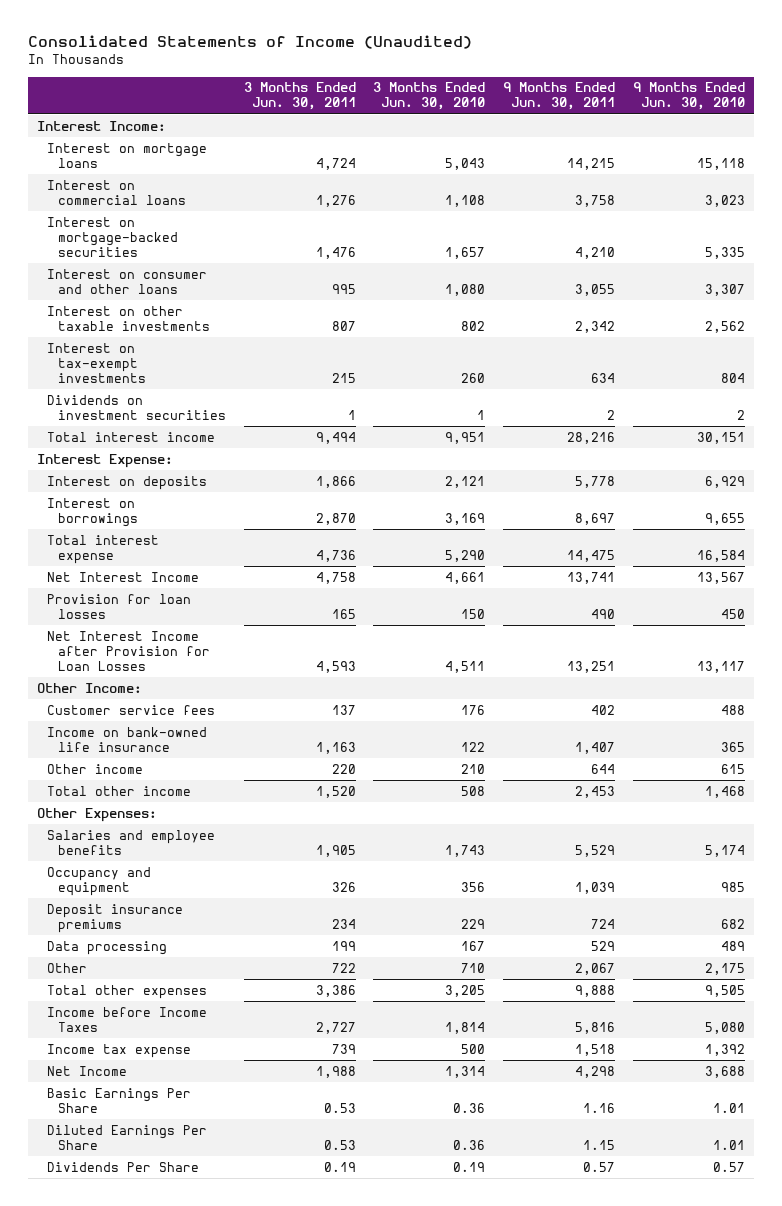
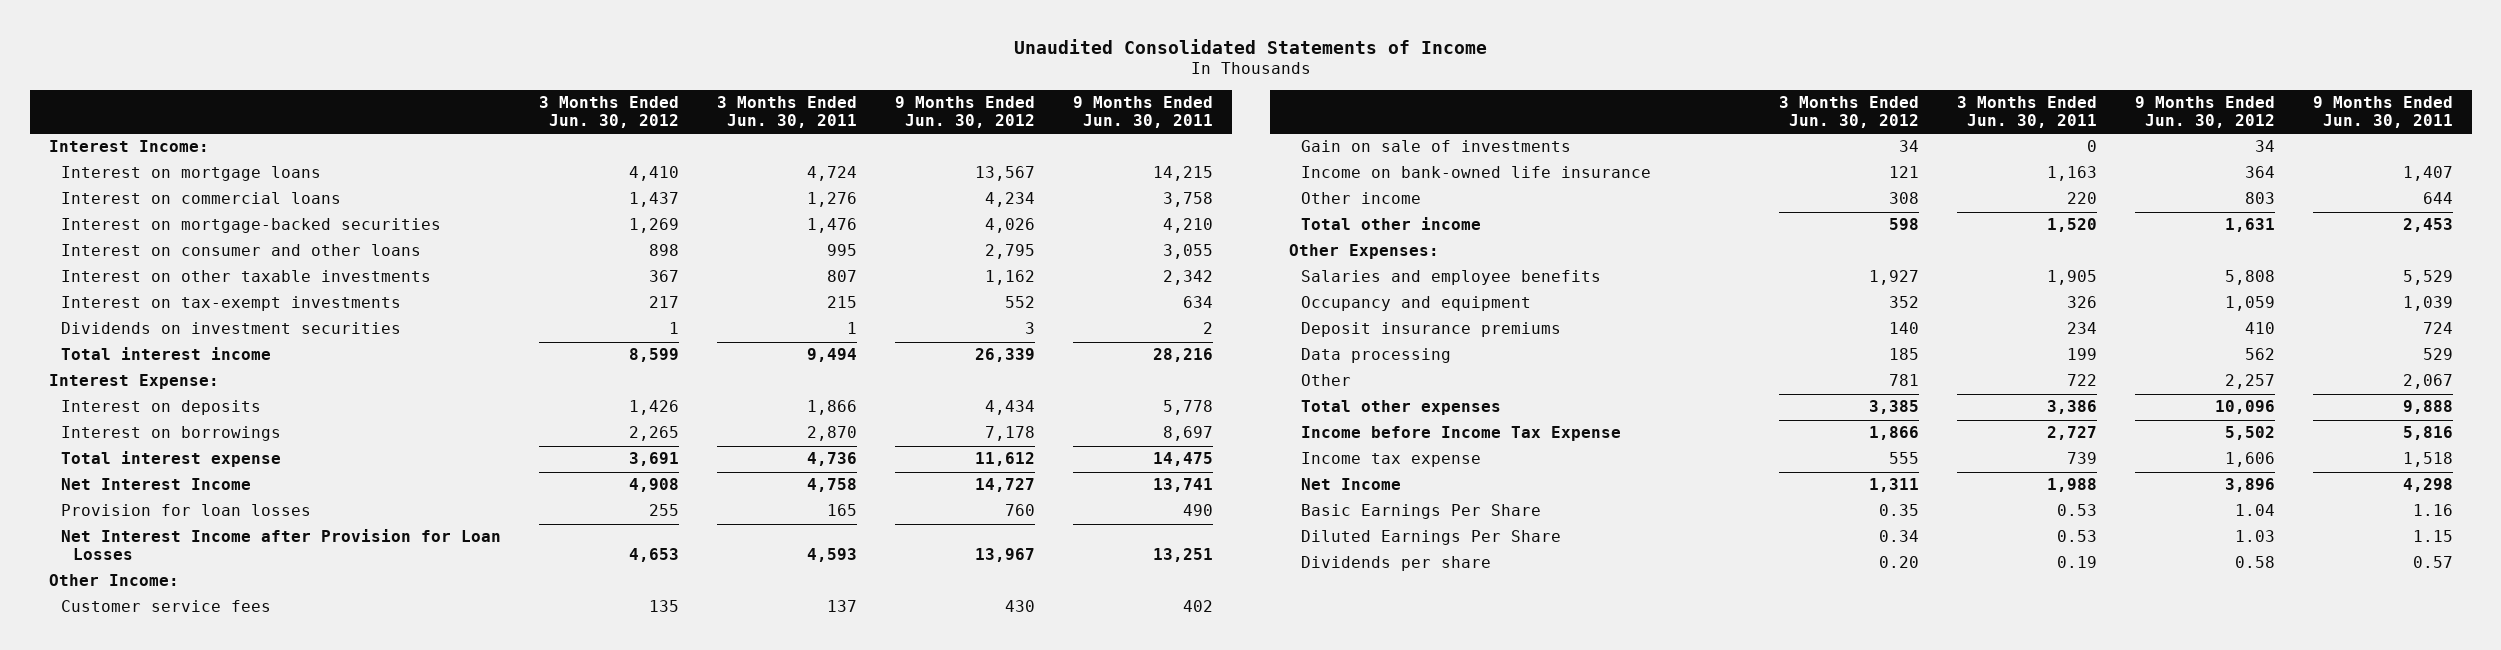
- Consolidated Statements of Income (Unaudited)
+ Unaudited Consolidated Statements of Income
- | 3 Months Ended Jun. 30, 2011 | 3 Months Ended Jun. 30, 2010 | 9 Months Ended Jun. 30, 2011 | 9 Months Ended Jun. 30, 2010
+ | 3 Months Ended Jun. 30, 2012 | 3 Months Ended Jun. 30, 2011 | 9 Months Ended Jun. 30, 2012 | 9 Months Ended Jun. 30, 2011
+ Gain on sale of investments | 34 | 0 | 34 |
- Income before Income Taxes | 2,727 | 1,814 | 5,816 | 5,080
+ Income before Income Tax Expense | 1,866 | 2,727 | 5,502 | 5,816
- Dividends Per Share | 0.19 | 0.19 | 0.57 | 0.57
+ Dividends per share | 0.20 | 0.19 | 0.58 | 0.57

